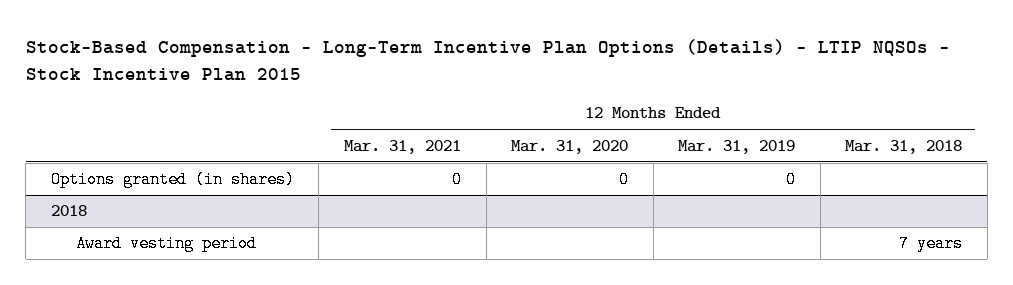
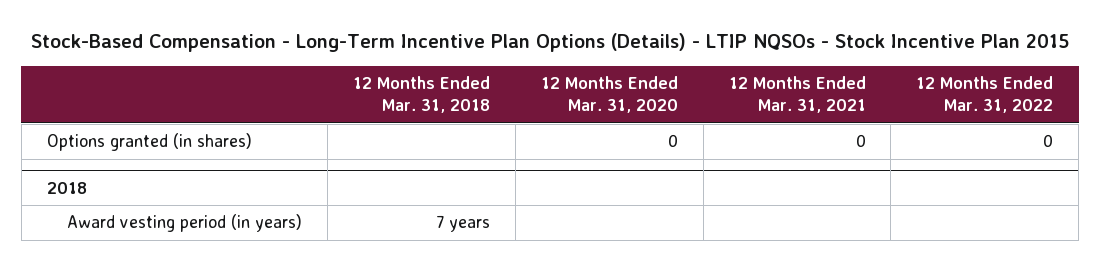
- | 12 Months Ended Mar. 31, 2021 | 12 Months Ended Mar. 31, 2020 | 12 Months Ended Mar. 31, 2019 | 12 Months Ended Mar. 31, 2018
+ | 12 Months Ended Mar. 31, 2018 | 12 Months Ended Mar. 31, 2020 | 12 Months Ended Mar. 31, 2021 | 12 Months Ended Mar. 31, 2022
@ 2018
- Award vesting period | | | | 7 years
+ Award vesting period (in years) | 7 years | | |

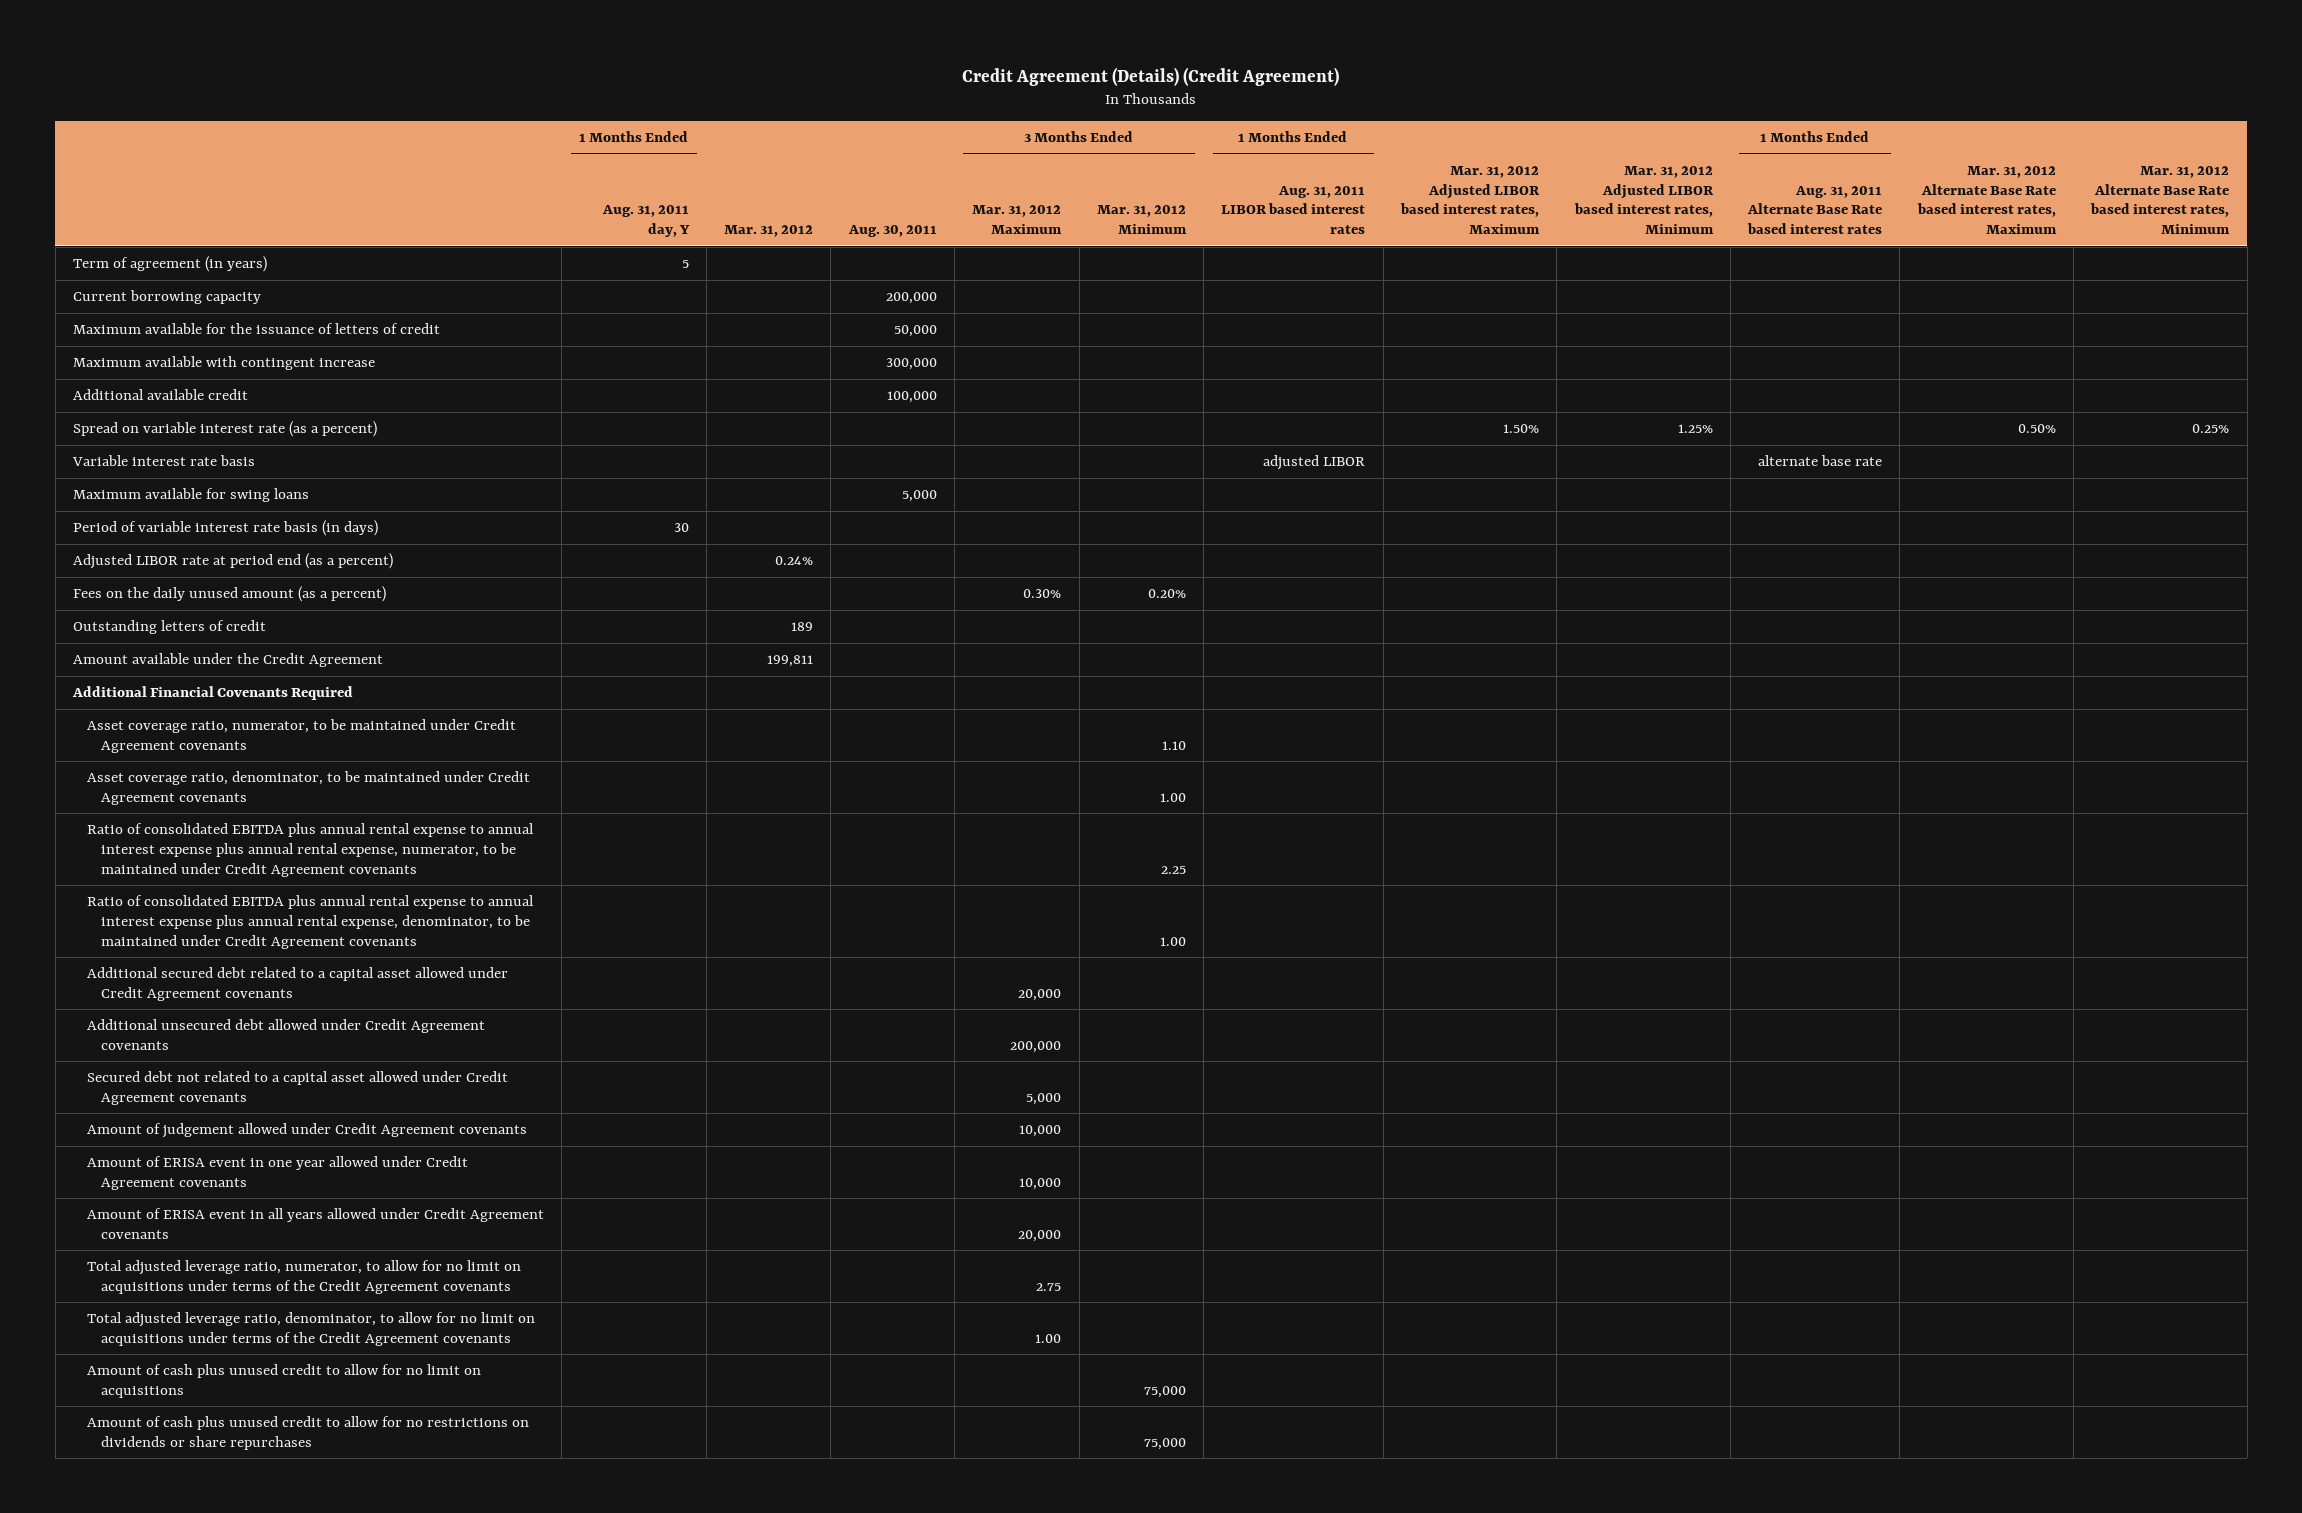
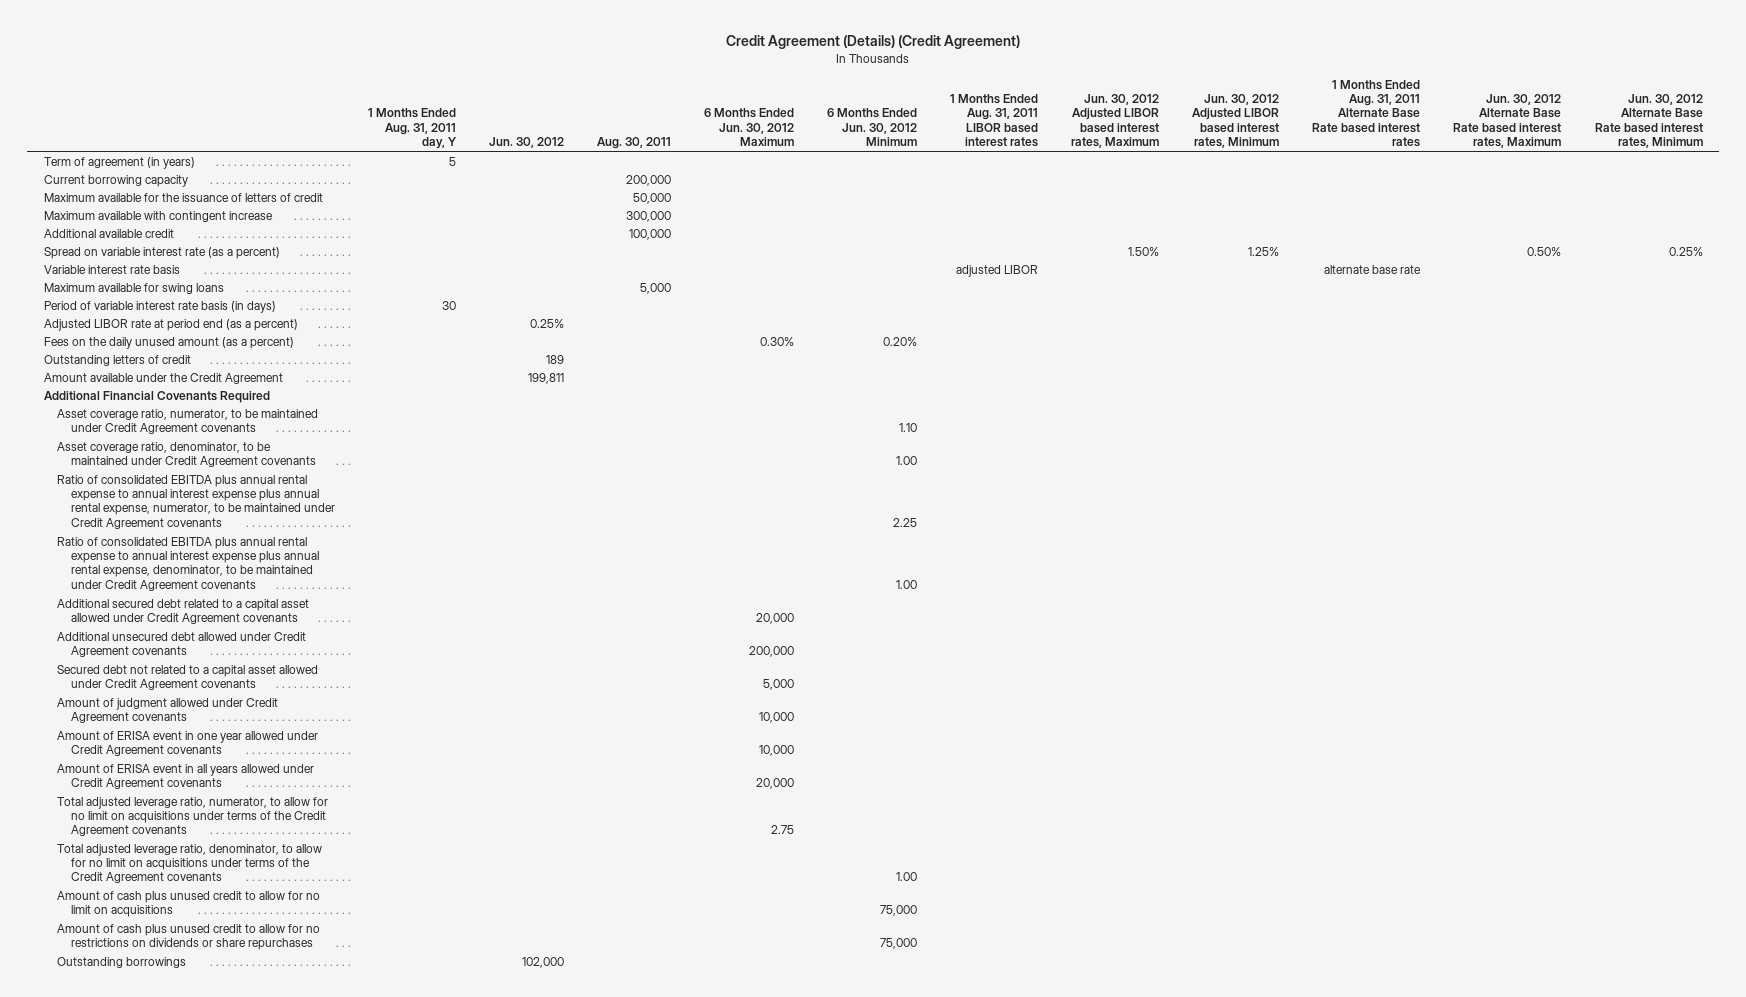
- | 1 Months Ended Aug. 31, 2011 day, Y | Mar. 31, 2012 | Aug. 30, 2011 | 3 Months Ended Mar. 31, 2012 Maximum | 3 Months Ended Mar. 31, 2012 Minimum | 1 Months Ended Aug. 31, 2011 LIBOR based interest rates | Mar. 31, 2012 Adjusted LIBOR based interest rates, Maximum | Mar. 31, 2012 Adjusted LIBOR based interest rates, Minimum | 1 Months Ended Aug. 31, 2011 Alternate Base Rate based interest rates | Mar. 31, 2012 Alternate Base Rate based interest rates, Maximum | Mar. 31, 2012 Alternate Base Rate based interest rates, Minimum
+ | 1 Months Ended Aug. 31, 2011 day, Y | Jun. 30, 2012 | Aug. 30, 2011 | 6 Months Ended Jun. 30, 2012 Maximum | 6 Months Ended Jun. 30, 2012 Minimum | 1 Months Ended Aug. 31, 2011 LIBOR based interest rates | Jun. 30, 2012 Adjusted LIBOR based interest rates, Maximum | Jun. 30, 2012 Adjusted LIBOR based interest rates, Minimum | 1 Months Ended Aug. 31, 2011 Alternate Base Rate based interest rates | Jun. 30, 2012 Alternate Base Rate based interest rates, Maximum | Jun. 30, 2012 Alternate Base Rate based interest rates, Minimum
- Amount of judgement allowed under Credit Agreement covenants | | | | 10,000 | | | | | | |
+ Amount of judgment allowed under Credit Agreement covenants | | | | 10,000 | | | | | | |
+ Outstanding borrowings | | 102,000 | | | | | | | | |

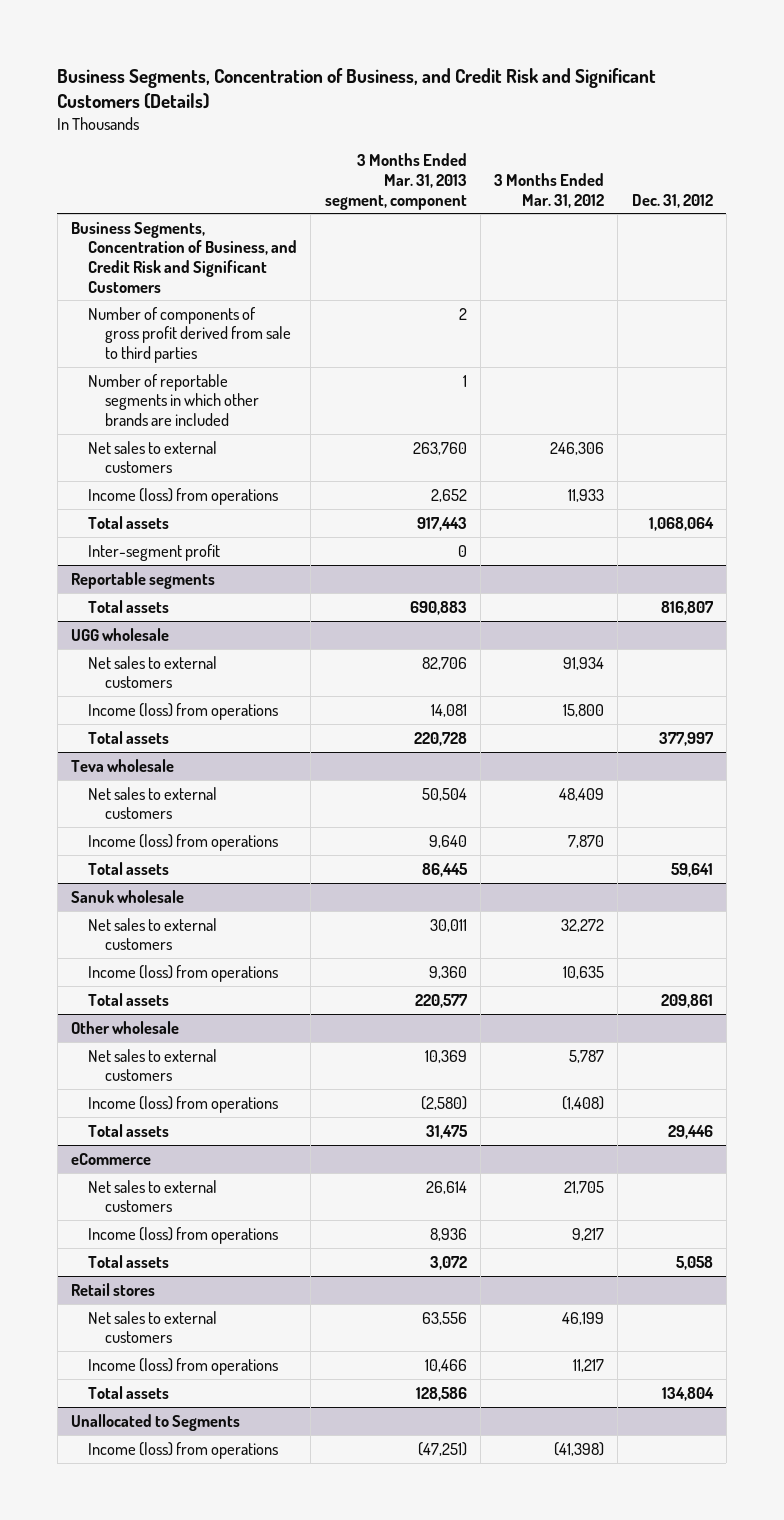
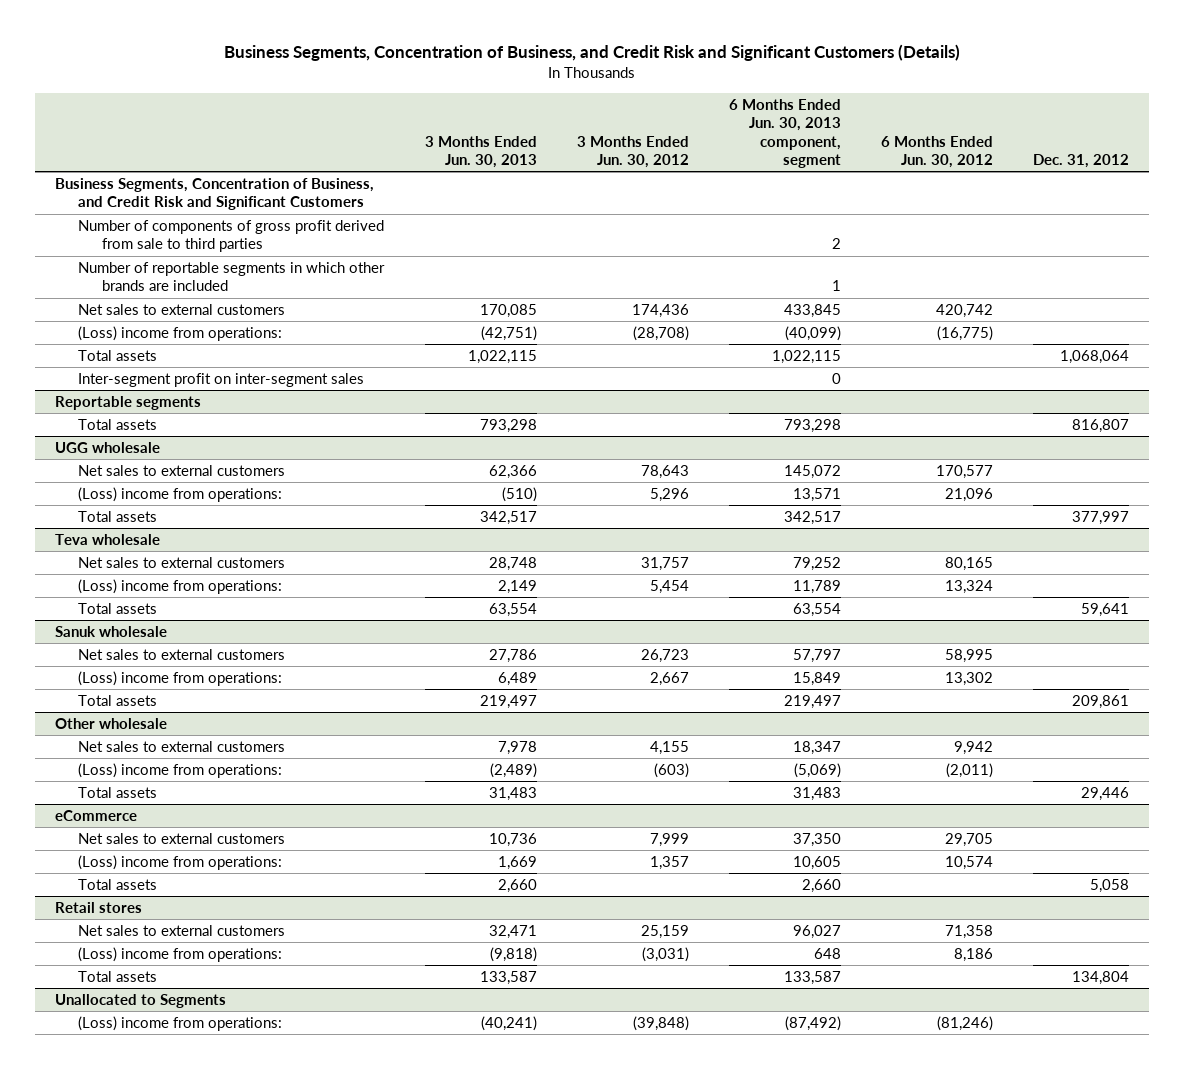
- | 3 Months Ended Mar. 31, 2013 segment, component | 3 Months Ended Mar. 31, 2012 | Dec. 31, 2012
+ | 3 Months Ended Jun. 30, 2013 | 3 Months Ended Jun. 30, 2012 | 6 Months Ended Jun. 30, 2013 component, segment | 6 Months Ended Jun. 30, 2012 | Dec. 31, 2012
- Income (loss) from operations | 2,652 | 11,933 |
+ (Loss) income from operations: | (42,751) | (28,708) | (40,099) | (16,775) |
- Inter-segment profit | 0 | |
+ Inter-segment profit on inter-segment sales | | | 0 | |
@ UGG wholesale
- Income (loss) from operations | 14,081 | 15,800 |
+ (Loss) income from operations: | (510) | 5,296 | 13,571 | 21,096 |
@ Teva wholesale
- Income (loss) from operations | 9,640 | 7,870 |
+ (Loss) income from operations: | 2,149 | 5,454 | 11,789 | 13,324 |
@ Sanuk wholesale
- Income (loss) from operations | 9,360 | 10,635 |
+ (Loss) income from operations: | 6,489 | 2,667 | 15,849 | 13,302 |
@ Other wholesale
- Income (loss) from operations | (2,580) | (1,408) |
+ (Loss) income from operations: | (2,489) | (603) | (5,069) | (2,011) |
@ eCommerce
- Income (loss) from operations | 8,936 | 9,217 |
+ (Loss) income from operations: | 1,669 | 1,357 | 10,605 | 10,574 |
@ Retail stores
- Income (loss) from operations | 10,466 | 11,217 |
+ (Loss) income from operations: | (9,818) | (3,031) | 648 | 8,186 |
@ Unallocated to Segments
- Income (loss) from operations | (47,251) | (41,398) |
+ (Loss) income from operations: | (40,241) | (39,848) | (87,492) | (81,246) |

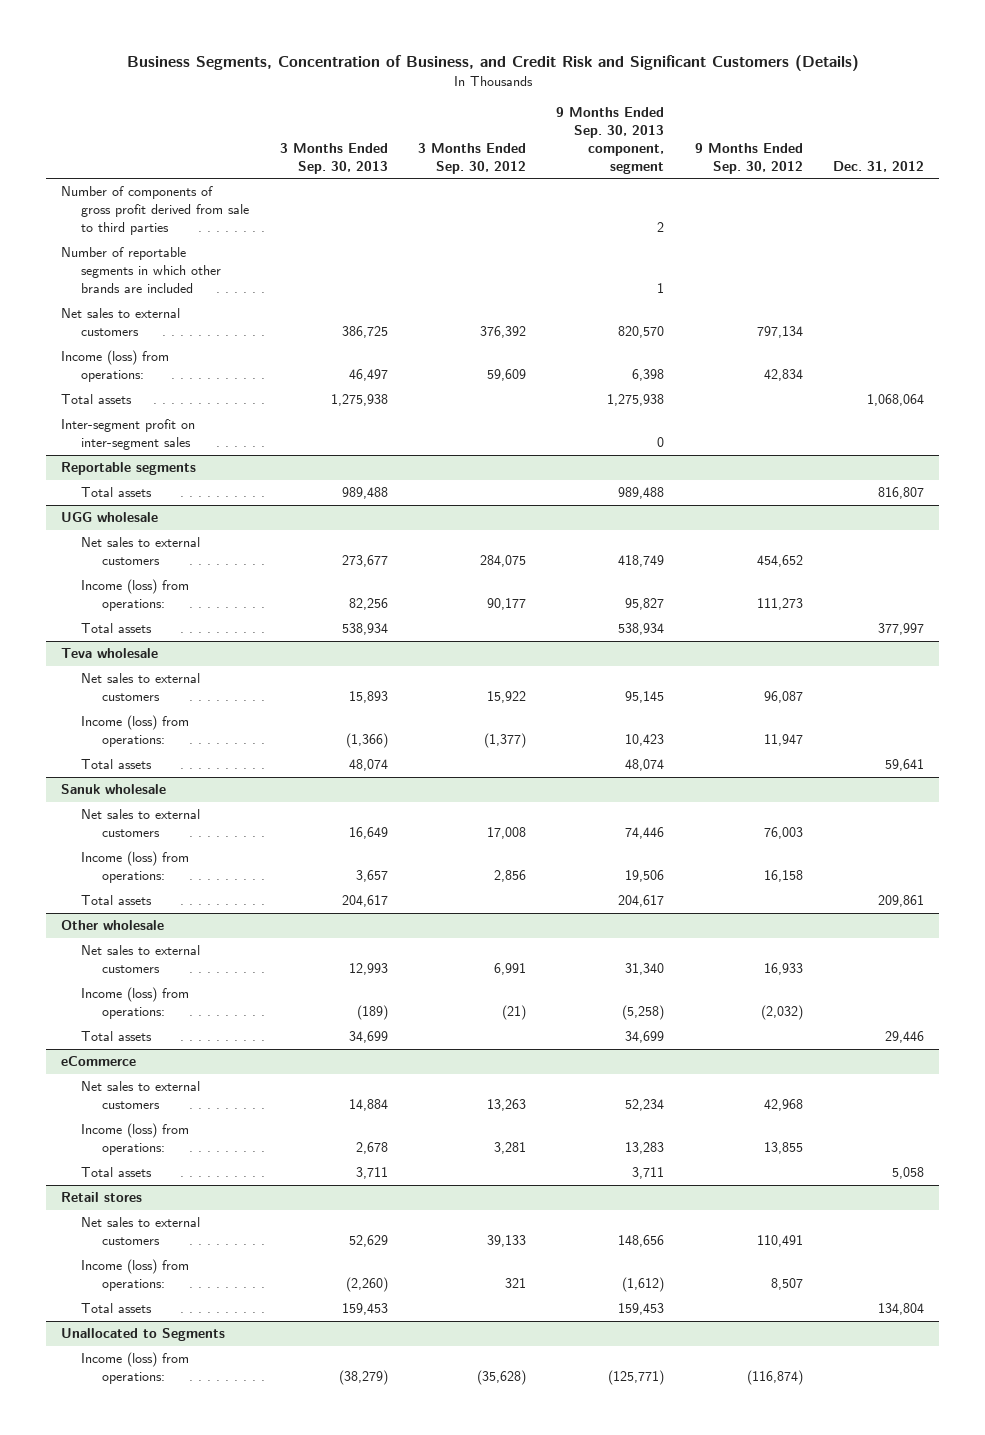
- | 3 Months Ended Jun. 30, 2013 | 3 Months Ended Jun. 30, 2012 | 6 Months Ended Jun. 30, 2013 component, segment | 6 Months Ended Jun. 30, 2012 | Dec. 31, 2012
+ | 3 Months Ended Sep. 30, 2013 | 3 Months Ended Sep. 30, 2012 | 9 Months Ended Sep. 30, 2013 component, segment | 9 Months Ended Sep. 30, 2012 | Dec. 31, 2012
- Business Segments, Concentration of Business, and Credit Risk and Significant Customers
- (Loss) income from operations: | (42,751) | (28,708) | (40,099) | (16,775) |
+ Income (loss) from operations: | 46,497 | 59,609 | 6,398 | 42,834 |
@ UGG wholesale
- (Loss) income from operations: | (510) | 5,296 | 13,571 | 21,096 |
+ Income (loss) from operations: | 82,256 | 90,177 | 95,827 | 111,273 |
@ Teva wholesale
- (Loss) income from operations: | 2,149 | 5,454 | 11,789 | 13,324 |
+ Income (loss) from operations: | (1,366) | (1,377) | 10,423 | 11,947 |
@ Sanuk wholesale
- (Loss) income from operations: | 6,489 | 2,667 | 15,849 | 13,302 |
+ Income (loss) from operations: | 3,657 | 2,856 | 19,506 | 16,158 |
@ Other wholesale
- (Loss) income from operations: | (2,489) | (603) | (5,069) | (2,011) |
+ Income (loss) from operations: | (189) | (21) | (5,258) | (2,032) |
@ eCommerce
- (Loss) income from operations: | 1,669 | 1,357 | 10,605 | 10,574 |
+ Income (loss) from operations: | 2,678 | 3,281 | 13,283 | 13,855 |
@ Retail stores
- (Loss) income from operations: | (9,818) | (3,031) | 648 | 8,186 |
+ Income (loss) from operations: | (2,260) | 321 | (1,612) | 8,507 |
@ Unallocated to Segments
- (Loss) income from operations: | (40,241) | (39,848) | (87,492) | (81,246) |
+ Income (loss) from operations: | (38,279) | (35,628) | (125,771) | (116,874) |

